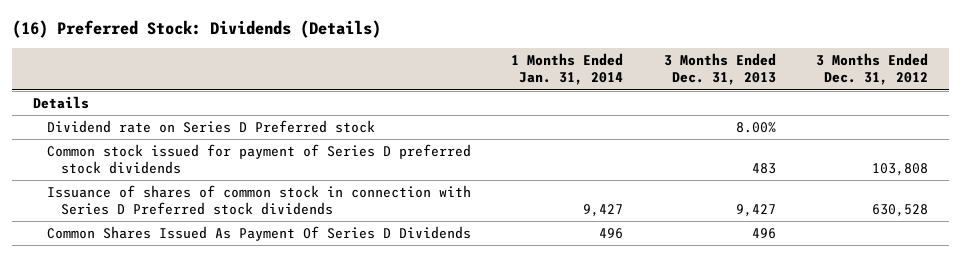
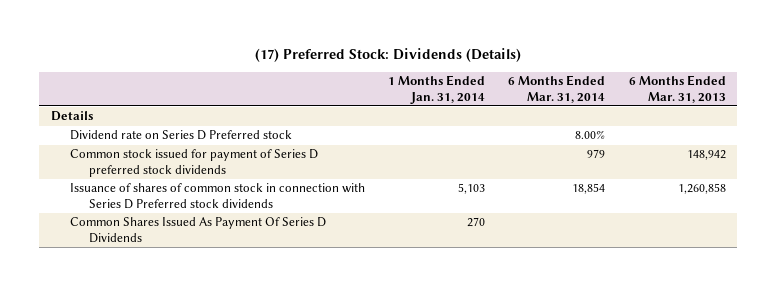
- (16) Preferred Stock: Dividends (Details)
+ (17) Preferred Stock: Dividends (Details)
- | 1 Months Ended Jan. 31, 2014 | 3 Months Ended Dec. 31, 2013 | 3 Months Ended Dec. 31, 2012
+ | 1 Months Ended Jan. 31, 2014 | 6 Months Ended Mar. 31, 2014 | 6 Months Ended Mar. 31, 2013
- Issuance of shares of common stock in connection with Series D Preferred stock dividends | 9,427 | 9,427 | 630,528
- Common Shares Issued As Payment Of Series D Dividends | 496 | 496 |
+ Issuance of shares of common stock in connection with Series D Preferred stock dividends | 5,103 | 18,854 | 1,260,858
+ Common Shares Issued As Payment Of Series D Dividends | 270 | |

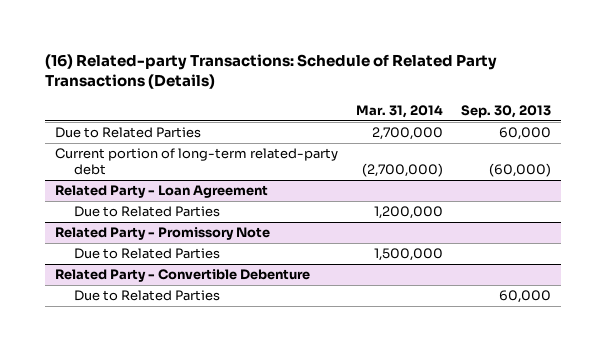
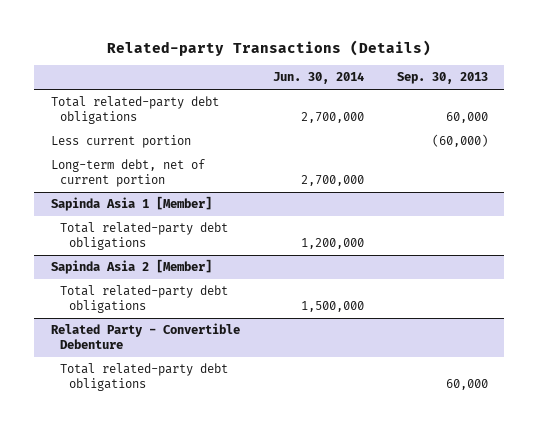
- (16) Related-party Transactions: Schedule of Related Party Transactions (Details)
+ Related-party Transactions (Details)
- | Mar. 31, 2014 | Sep. 30, 2013
+ | Jun. 30, 2014 | Sep. 30, 2013
- Due to Related Parties | 2,700,000 | 60,000
- Current portion of long-term related-party debt | (2,700,000) | (60,000)
- Related Party - Loan Agreement
- Due to Related Parties | 1,200,000 |
- Related Party - Promissory Note
- Due to Related Parties | 1,500,000 |
+ Total related-party debt obligations | 2,700,000 | 60,000
+ Less current portion | | (60,000)
+ Long-term debt, net of current portion | 2,700,000 |
+ Sapinda Asia 1 [Member]
+ Total related-party debt obligations | 1,200,000 |
+ Sapinda Asia 2 [Member]
+ Total related-party debt obligations | 1,500,000 |
@ Related Party - Convertible Debenture
- Due to Related Parties | | 60,000
+ Total related-party debt obligations | | 60,000

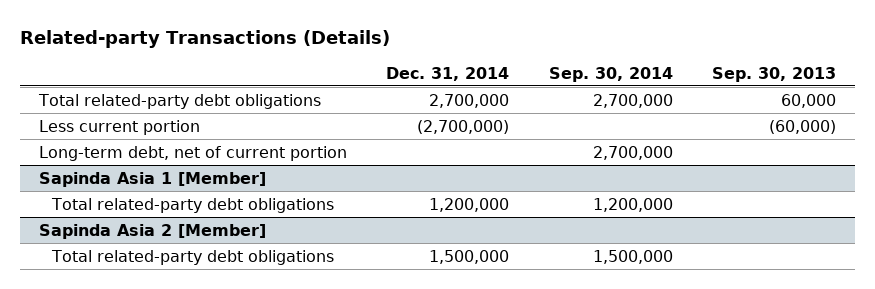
- | Jun. 30, 2014 | Sep. 30, 2013
+ | Dec. 31, 2014 | Sep. 30, 2014 | Sep. 30, 2013
- Related Party - Convertible Debenture
- Total related-party debt obligations | | 60,000

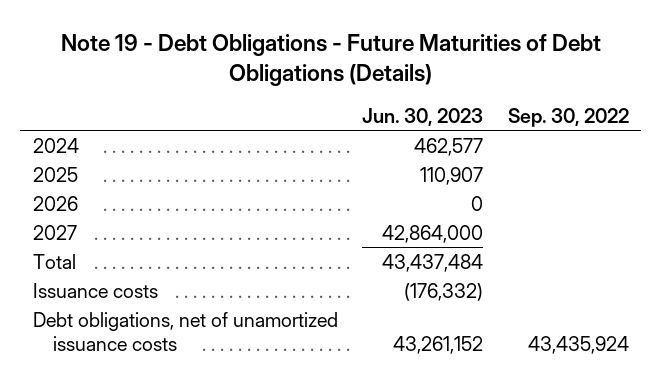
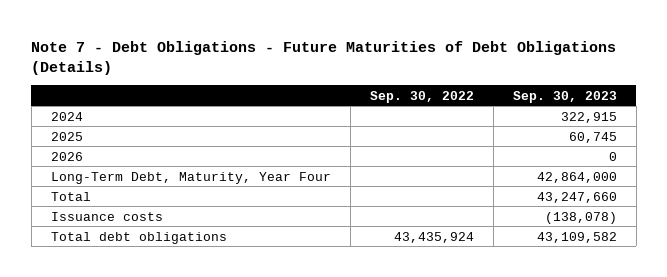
- Note 19 - Debt Obligations - Future Maturities of Debt Obligations (Details)
+ Note 7 - Debt Obligations - Future Maturities of Debt Obligations (Details)
- | Jun. 30, 2023 | Sep. 30, 2022
+ | Sep. 30, 2022 | Sep. 30, 2023
- 2027 | 42,864,000 |
+ Long-Term Debt, Maturity, Year Four | | 42,864,000
- Debt obligations, net of unamortized issuance costs | 43,261,152 | 43,435,924
+ Total debt obligations | 43,435,924 | 43,109,582

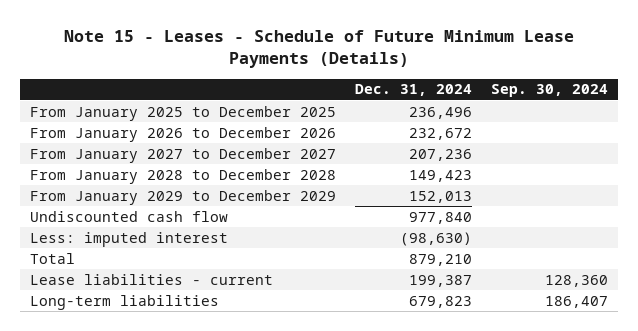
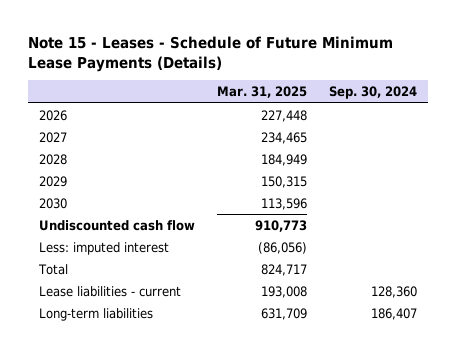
- | Dec. 31, 2024 | Sep. 30, 2024
+ | Mar. 31, 2025 | Sep. 30, 2024
- From January 2025 to December 2025 | 236,496 |
- From January 2026 to December 2026 | 232,672 |
- From January 2027 to December 2027 | 207,236 |
- From January 2028 to December 2028 | 149,423 |
- From January 2029 to December 2029 | 152,013 |
+ 2026 | 227,448 |
+ 2027 | 234,465 |
+ 2028 | 184,949 |
+ 2029 | 150,315 |
+ 2030 | 113,596 |

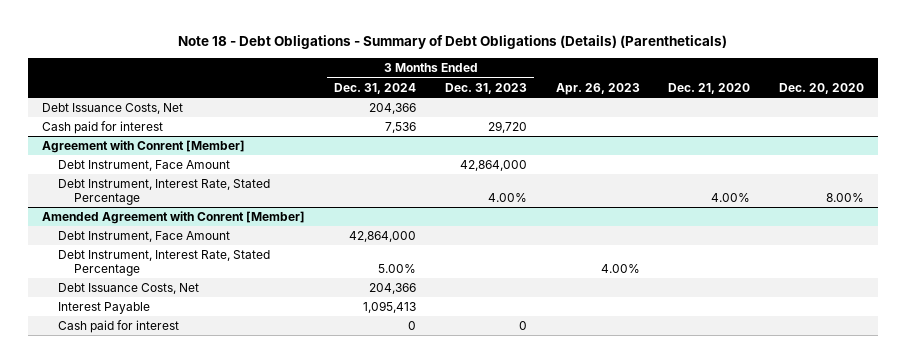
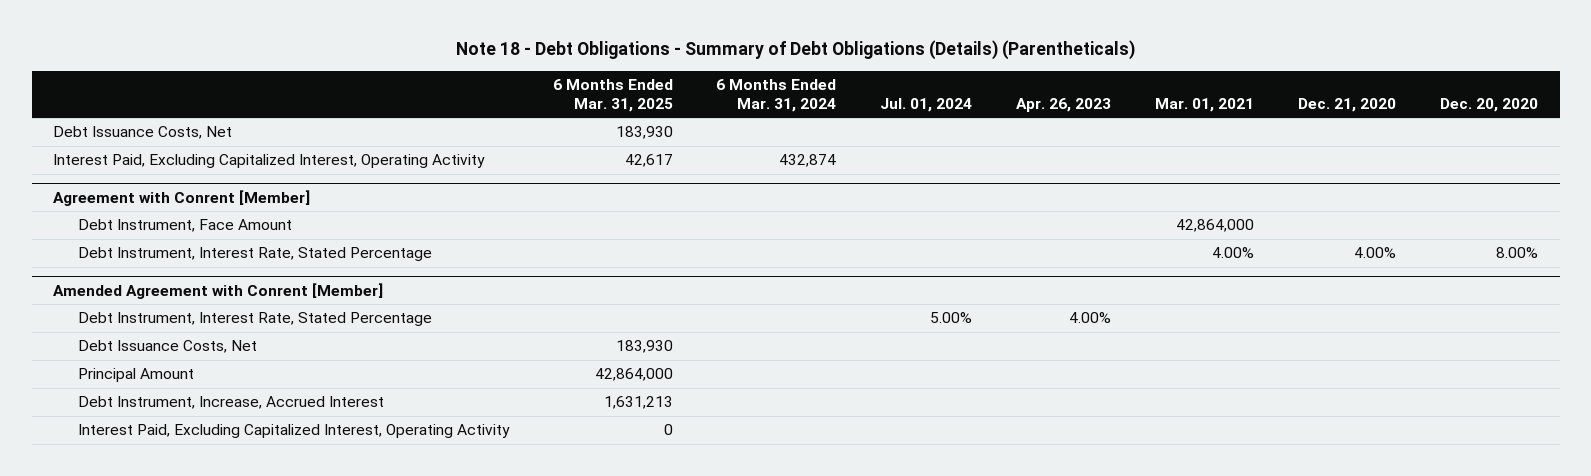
- | 3 Months Ended Dec. 31, 2024 | 3 Months Ended Dec. 31, 2023 | Apr. 26, 2023 | Dec. 21, 2020 | Dec. 20, 2020
+ | 6 Months Ended Mar. 31, 2025 | 6 Months Ended Mar. 31, 2024 | Jul. 01, 2024 | Apr. 26, 2023 | Mar. 01, 2021 | Dec. 21, 2020 | Dec. 20, 2020
- Cash paid for interest | 7,536 | 29,720 | | |
+ Interest Paid, Excluding Capitalized Interest, Operating Activity | 42,617 | 432,874 | | | | |
@ Amended Agreement with Conrent [Member]
- Debt Instrument, Face Amount | 42,864,000 | | | |
- Interest Payable | 1,095,413 | | | |
- Cash paid for interest | 0 | 0 | | |
+ Principal Amount | 42,864,000 | | | | | |
+ Debt Instrument, Increase, Accrued Interest | 1,631,213 | | | | | |
+ Interest Paid, Excluding Capitalized Interest, Operating Activity | 0 | | | | | |

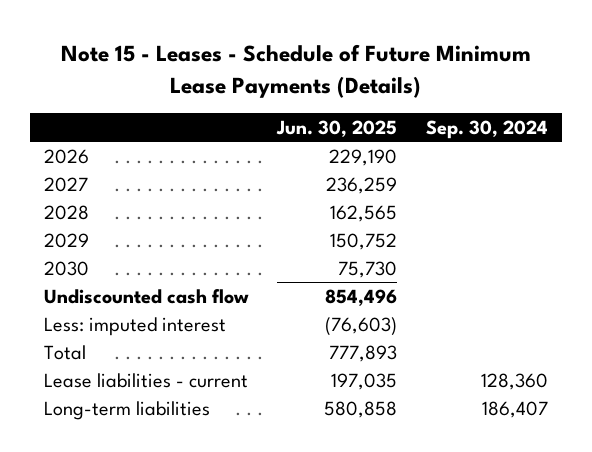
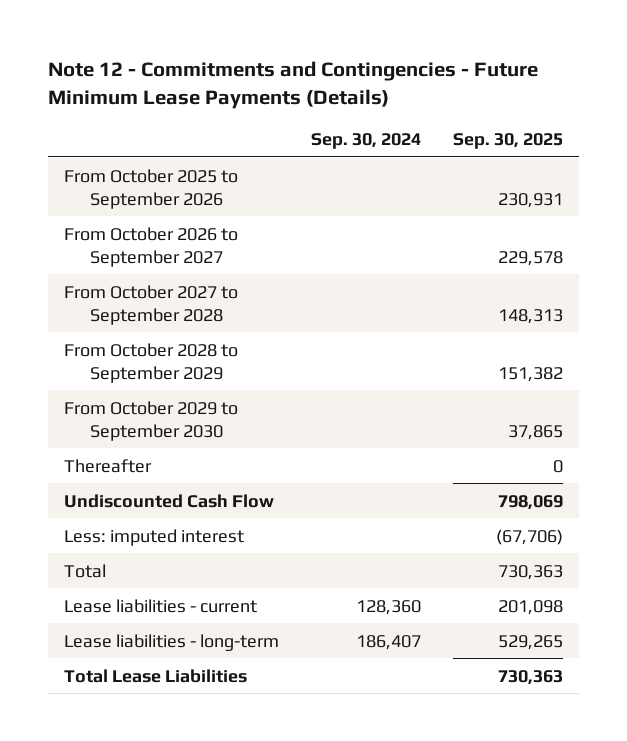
- Note 15 - Leases - Schedule of Future Minimum Lease Payments (Details)
+ Note 12 - Commitments and Contingencies - Future Minimum Lease Payments (Details)
- | Jun. 30, 2025 | Sep. 30, 2024
+ | Sep. 30, 2024 | Sep. 30, 2025
- 2026 | 229,190 |
- 2027 | 236,259 |
- 2028 | 162,565 |
- 2029 | 150,752 |
- 2030 | 75,730 |
- Undiscounted cash flow | 854,496 |
+ From October 2025 to September 2026 | | 230,931
+ From October 2026 to September 2027 | | 229,578
+ From October 2027 to September 2028 | | 148,313
+ From October 2028 to September 2029 | | 151,382
+ From October 2029 to September 2030 | | 37,865
+ Thereafter | | 0
+ Undiscounted Cash Flow | | 798,069
- Long-term liabilities | 580,858 | 186,407
+ Lease liabilities - long-term | 186,407 | 529,265
+ Total Lease Liabilities | | 730,363

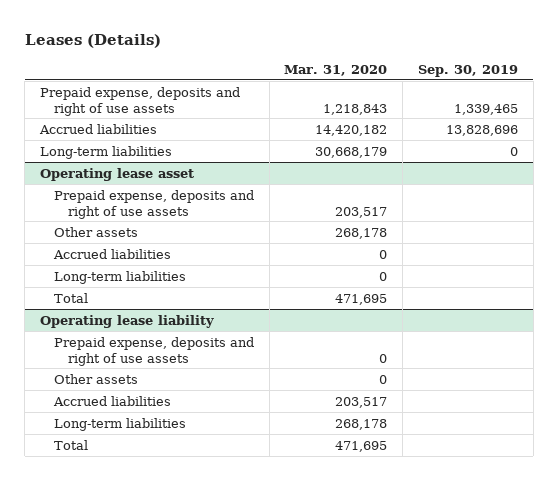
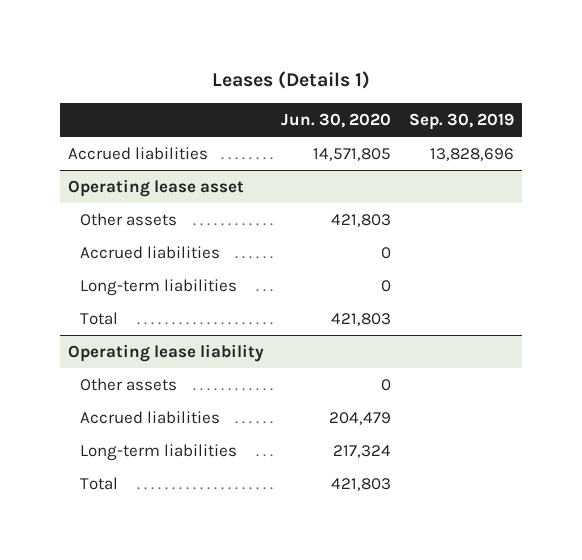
- Leases (Details)
+ Leases (Details 1)
- | Mar. 31, 2020 | Sep. 30, 2019
+ | Jun. 30, 2020 | Sep. 30, 2019
- Prepaid expense, deposits and right of use assets | 1,218,843 | 1,339,465
- Long-term liabilities | 30,668,179 | 0
@ Operating lease asset
- Prepaid expense, deposits and right of use assets | 203,517 |
@ Operating lease liability
- Prepaid expense, deposits and right of use assets | 0 |

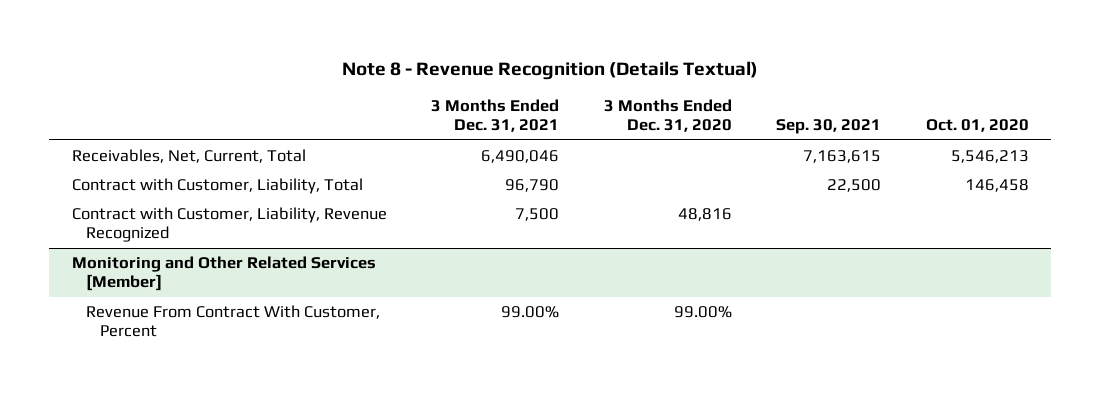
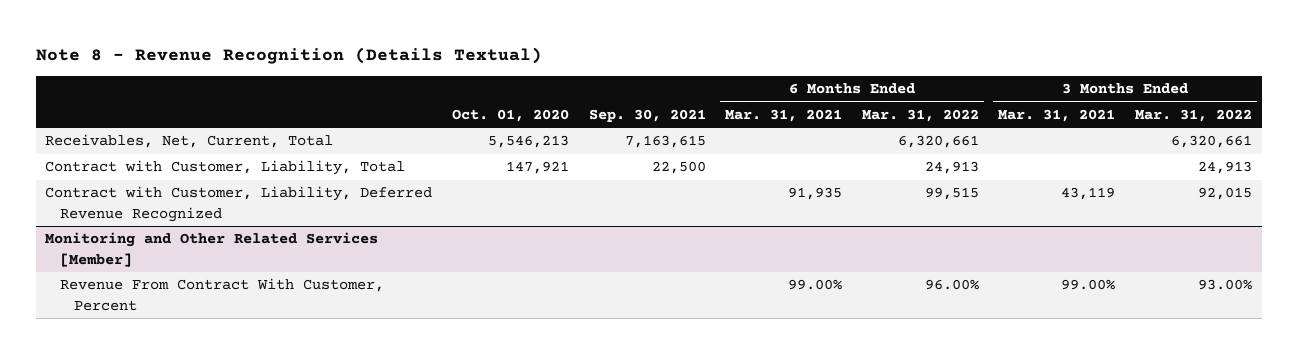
- | 3 Months Ended Dec. 31, 2021 | 3 Months Ended Dec. 31, 2020 | Sep. 30, 2021 | Oct. 01, 2020
+ | Oct. 01, 2020 | Sep. 30, 2021 | 6 Months Ended Mar. 31, 2021 | 6 Months Ended Mar. 31, 2022 | 3 Months Ended Mar. 31, 2021 | 3 Months Ended Mar. 31, 2022
- Contract with Customer, Liability, Total | 96,790 | | 22,500 | 146,458
- Contract with Customer, Liability, Revenue Recognized | 7,500 | 48,816 | |
+ Contract with Customer, Liability, Total | 147,921 | 22,500 | | 24,913 | | 24,913
+ Contract with Customer, Liability, Deferred Revenue Recognized | | | 91,935 | 99,515 | 43,119 | 92,015

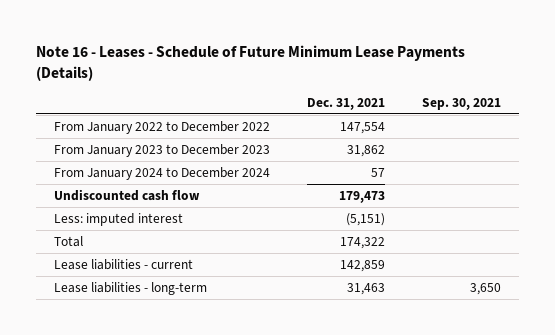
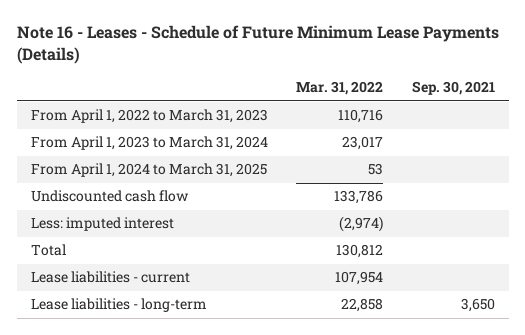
- | Dec. 31, 2021 | Sep. 30, 2021
+ | Mar. 31, 2022 | Sep. 30, 2021
- From January 2022 to December 2022 | 147,554 |
- From January 2023 to December 2023 | 31,862 |
- From January 2024 to December 2024 | 57 |
+ From April 1, 2022 to March 31, 2023 | 110,716 |
+ From April 1, 2023 to March 31, 2024 | 23,017 |
+ From April 1, 2024 to March 31, 2025 | 53 |

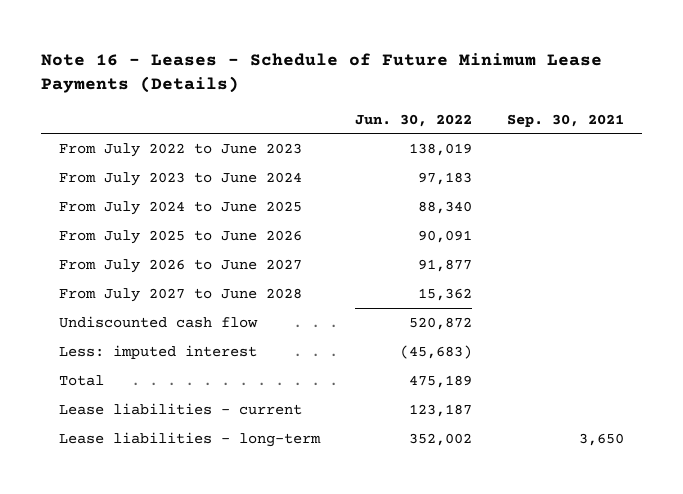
- | Mar. 31, 2022 | Sep. 30, 2021
+ | Jun. 30, 2022 | Sep. 30, 2021
- From April 1, 2022 to March 31, 2023 | 110,716 |
- From April 1, 2023 to March 31, 2024 | 23,017 |
- From April 1, 2024 to March 31, 2025 | 53 |
+ From July 2022 to June 2023 | 138,019 |
+ From July 2023 to June 2024 | 97,183 |
+ From July 2024 to June 2025 | 88,340 |
+ From July 2025 to June 2026 | 90,091 |
+ From July 2026 to June 2027 | 91,877 |
+ From July 2027 to June 2028 | 15,362 |

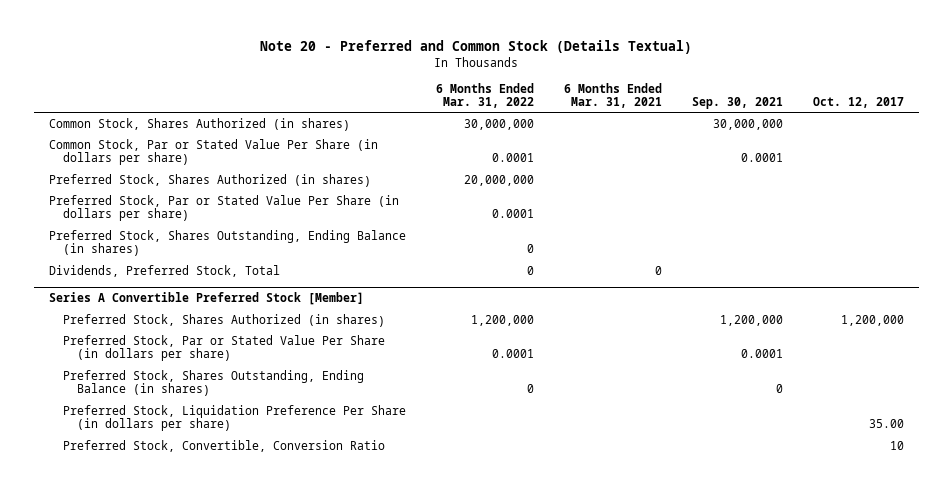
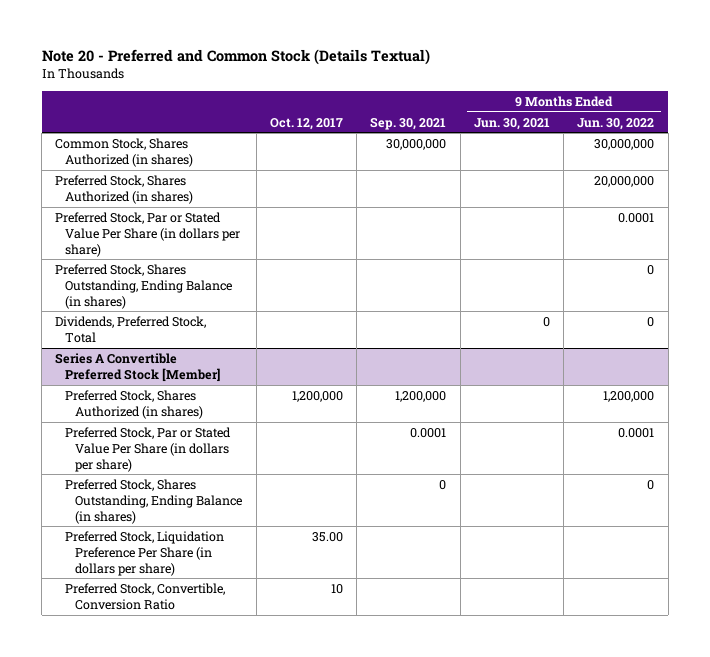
- | 6 Months Ended Mar. 31, 2022 | 6 Months Ended Mar. 31, 2021 | Sep. 30, 2021 | Oct. 12, 2017
+ | Oct. 12, 2017 | Sep. 30, 2021 | 9 Months Ended Jun. 30, 2021 | 9 Months Ended Jun. 30, 2022
- Common Stock, Par or Stated Value Per Share (in dollars per share) | 0.0001 | | 0.0001 |

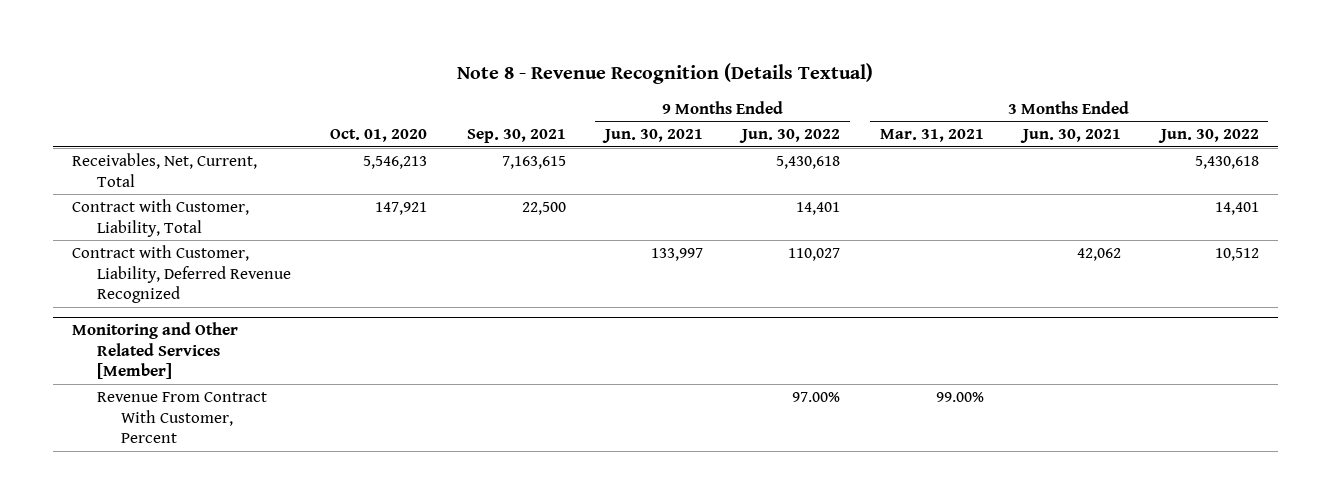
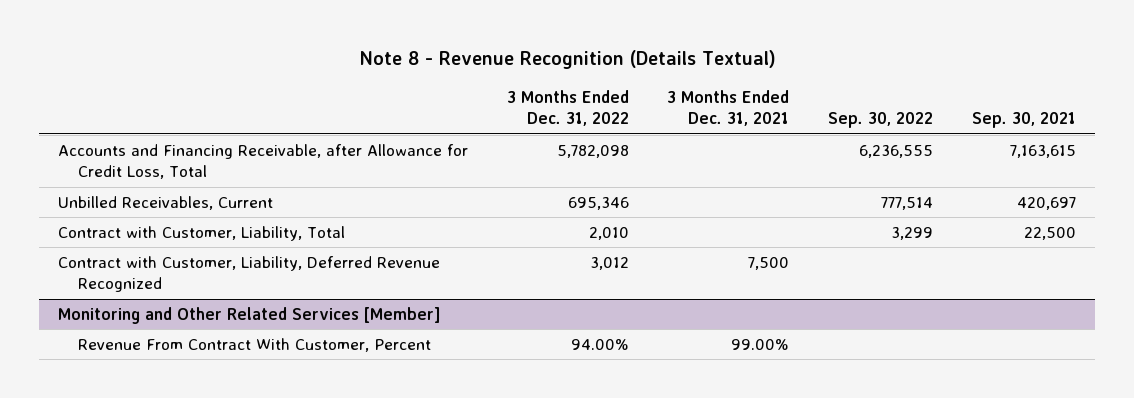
- | Oct. 01, 2020 | Sep. 30, 2021 | 9 Months Ended Jun. 30, 2021 | 9 Months Ended Jun. 30, 2022 | 3 Months Ended Mar. 31, 2021 | 3 Months Ended Jun. 30, 2021 | 3 Months Ended Jun. 30, 2022
+ | 3 Months Ended Dec. 31, 2022 | 3 Months Ended Dec. 31, 2021 | Sep. 30, 2022 | Sep. 30, 2021
- Receivables, Net, Current, Total | 5,546,213 | 7,163,615 | | 5,430,618 | | | 5,430,618
+ Accounts and Financing Receivable, after Allowance for Credit Loss, Total | 5,782,098 | | 6,236,555 | 7,163,615
+ Unbilled Receivables, Current | 695,346 | | 777,514 | 420,697

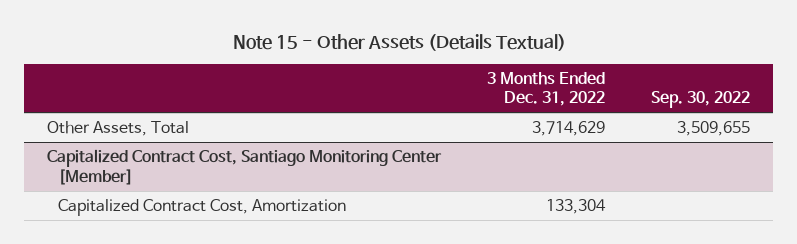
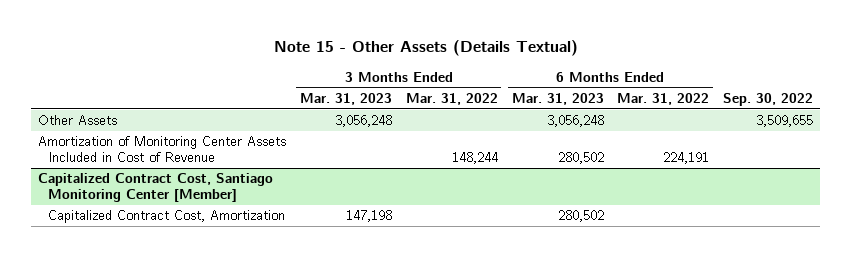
- | 3 Months Ended Dec. 31, 2022 | Sep. 30, 2022
+ | 3 Months Ended Mar. 31, 2023 | 3 Months Ended Mar. 31, 2022 | 6 Months Ended Mar. 31, 2023 | 6 Months Ended Mar. 31, 2022 | Sep. 30, 2022
- Other Assets, Total | 3,714,629 | 3,509,655
+ Other Assets | 3,056,248 | | 3,056,248 | | 3,509,655
+ Amortization of Monitoring Center Assets Included in Cost of Revenue | | 148,244 | 280,502 | 224,191 |

